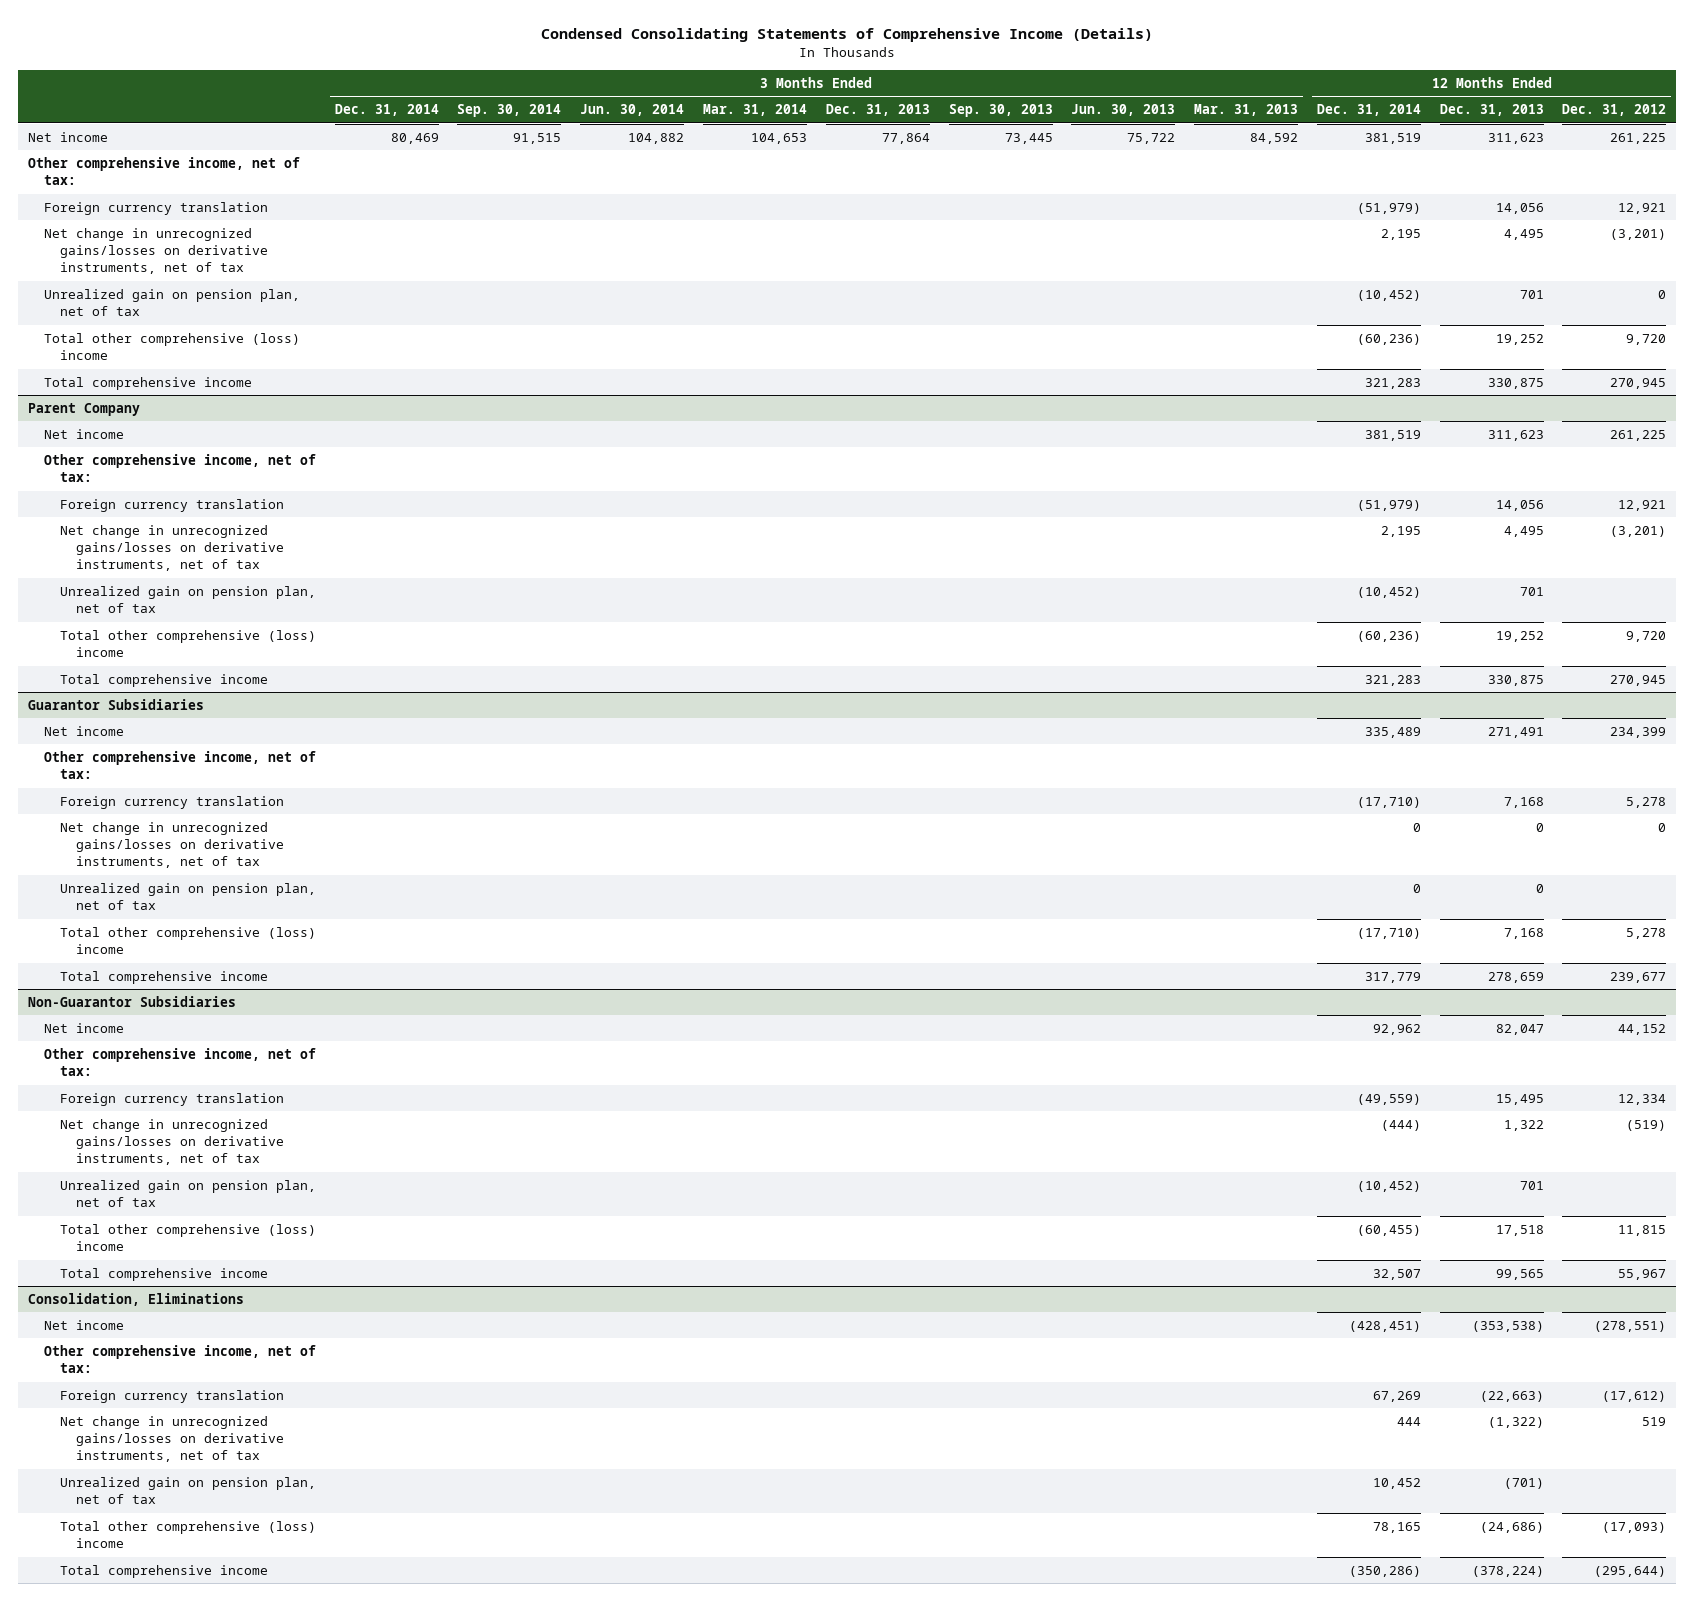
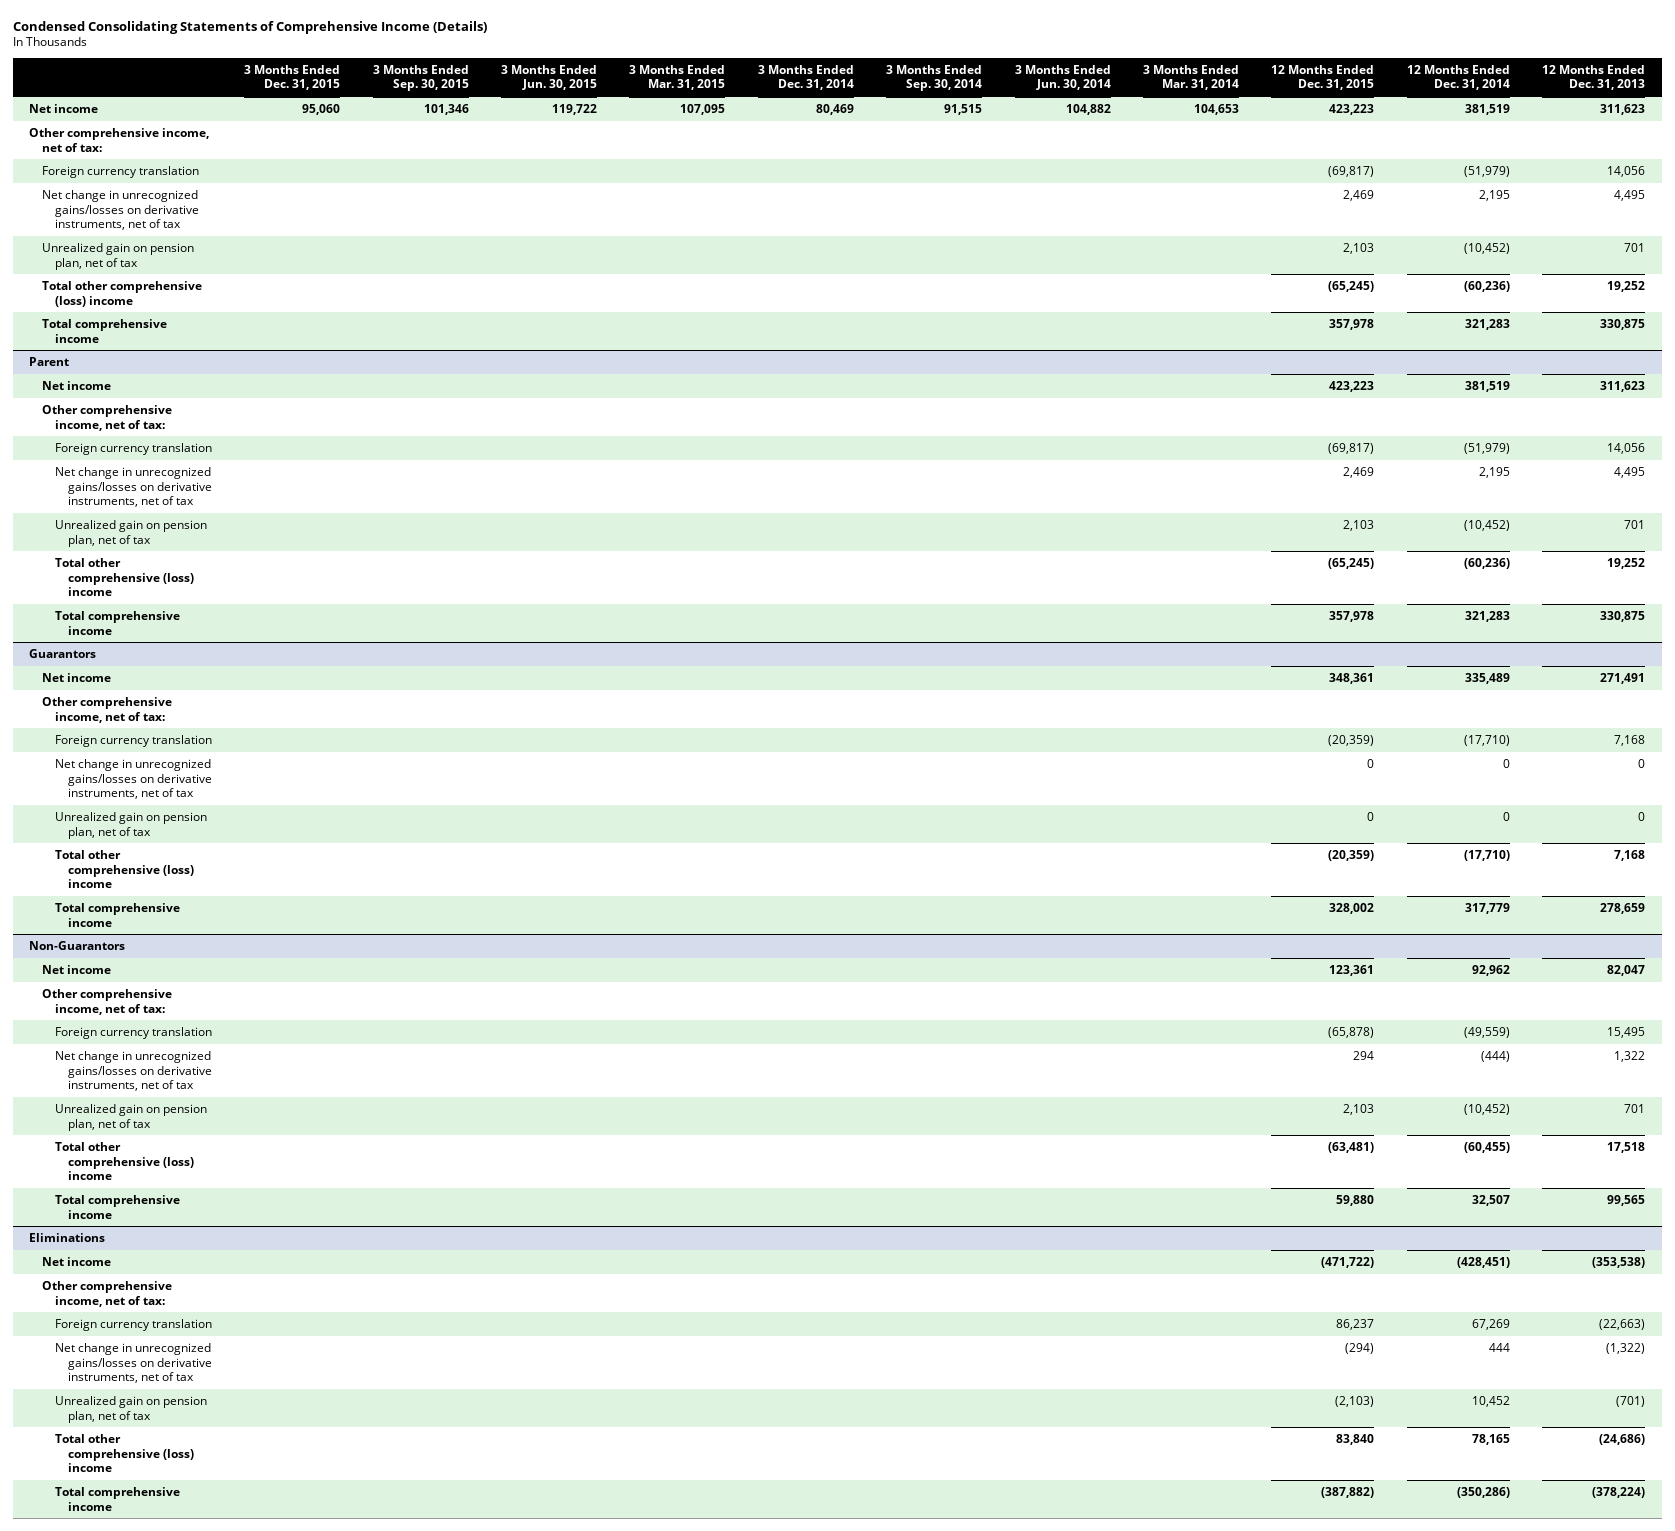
- | 3 Months Ended Dec. 31, 2014 | 3 Months Ended Sep. 30, 2014 | 3 Months Ended Jun. 30, 2014 | 3 Months Ended Mar. 31, 2014 | 3 Months Ended Dec. 31, 2013 | 3 Months Ended Sep. 30, 2013 | 3 Months Ended Jun. 30, 2013 | 3 Months Ended Mar. 31, 2013 | 12 Months Ended Dec. 31, 2014 | 12 Months Ended Dec. 31, 2013 | 12 Months Ended Dec. 31, 2012
+ | 3 Months Ended Dec. 31, 2015 | 3 Months Ended Sep. 30, 2015 | 3 Months Ended Jun. 30, 2015 | 3 Months Ended Mar. 31, 2015 | 3 Months Ended Dec. 31, 2014 | 3 Months Ended Sep. 30, 2014 | 3 Months Ended Jun. 30, 2014 | 3 Months Ended Mar. 31, 2014 | 12 Months Ended Dec. 31, 2015 | 12 Months Ended Dec. 31, 2014 | 12 Months Ended Dec. 31, 2013
- Parent Company
+ Parent
- Guarantor Subsidiaries
+ Guarantors
- Non-Guarantor Subsidiaries
+ Non-Guarantors
- Consolidation, Eliminations
+ Eliminations

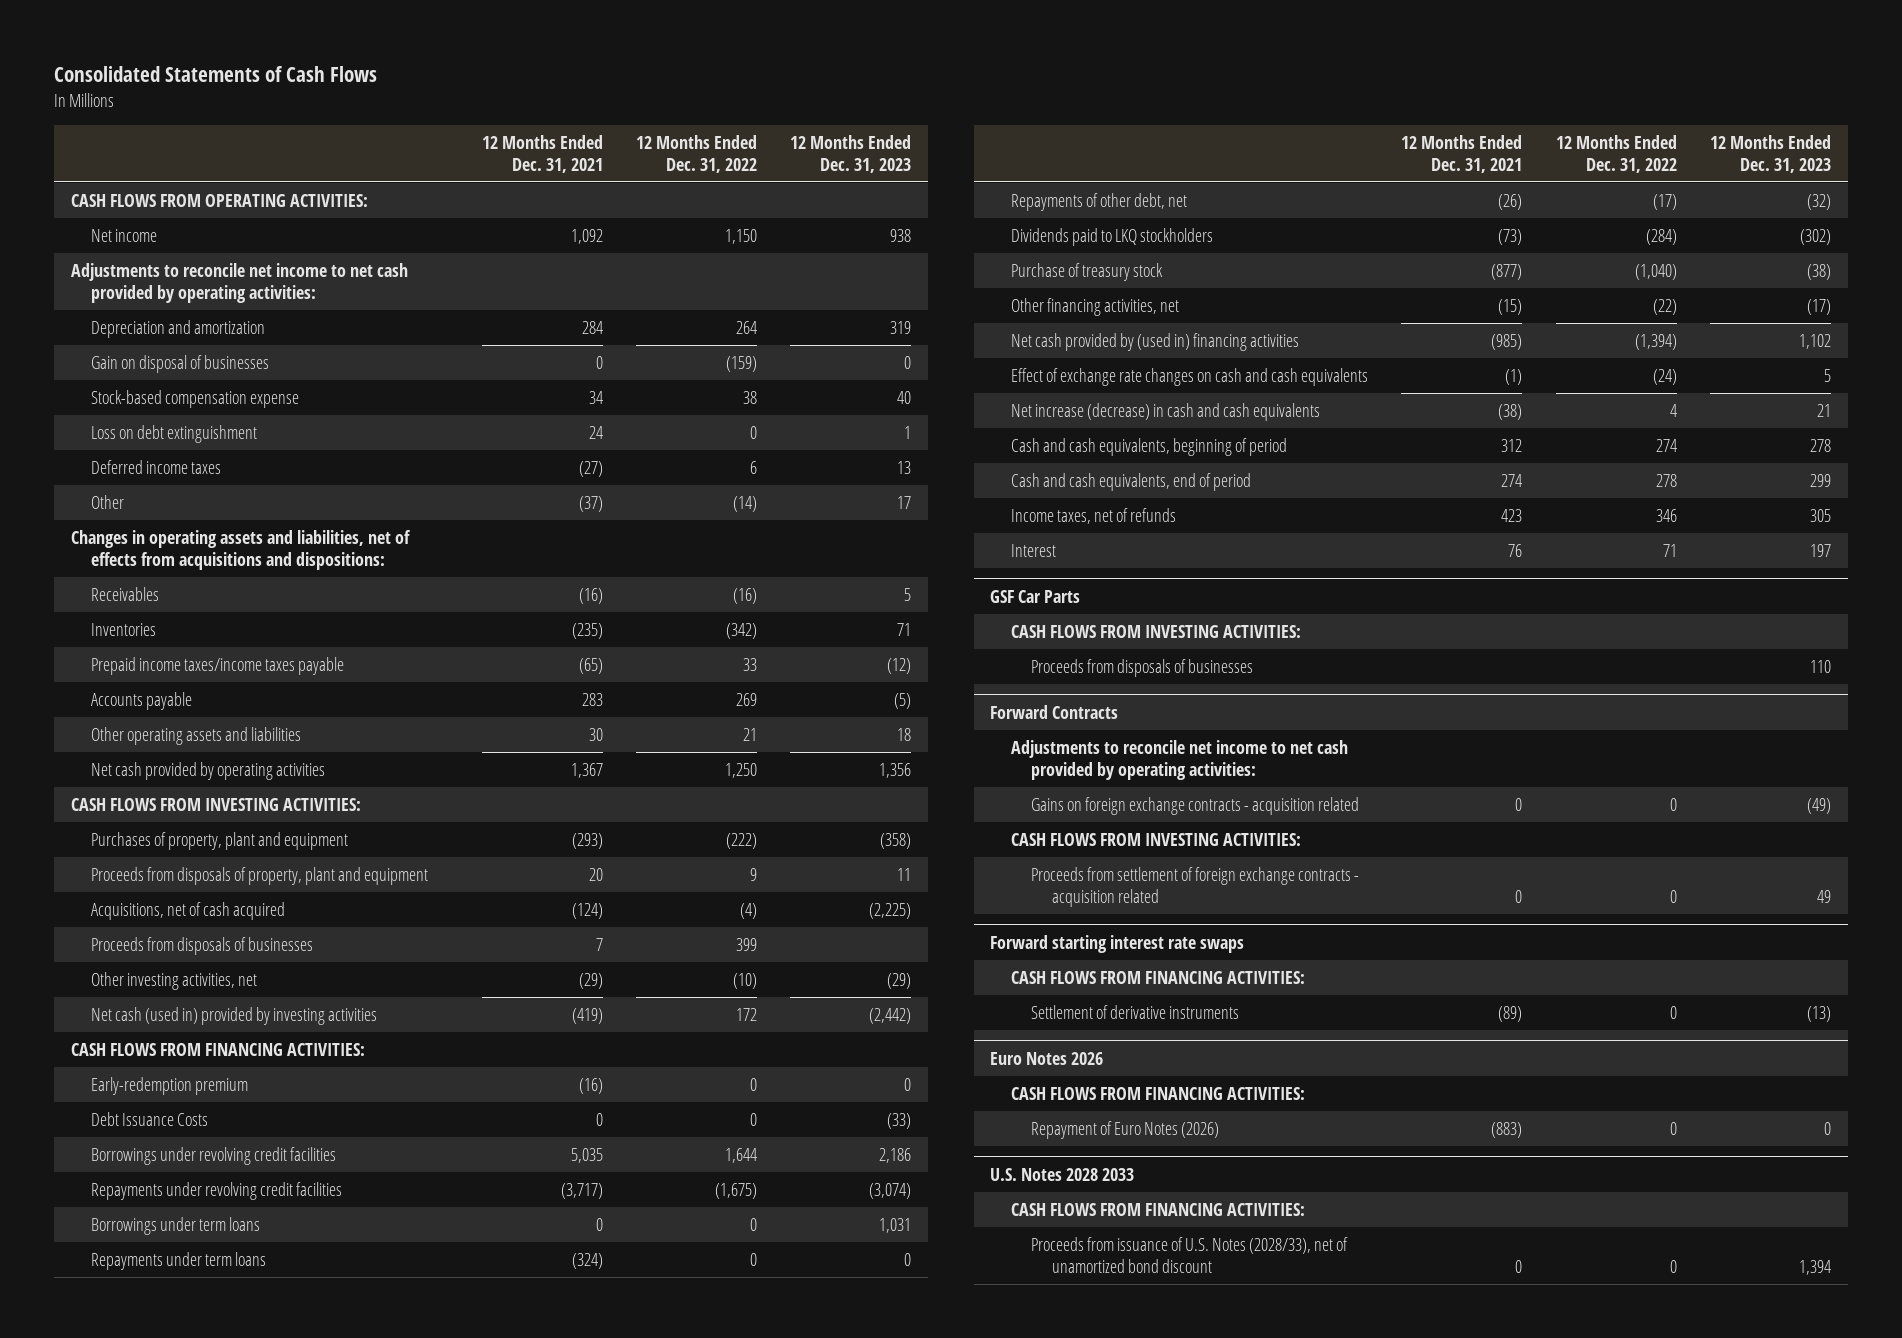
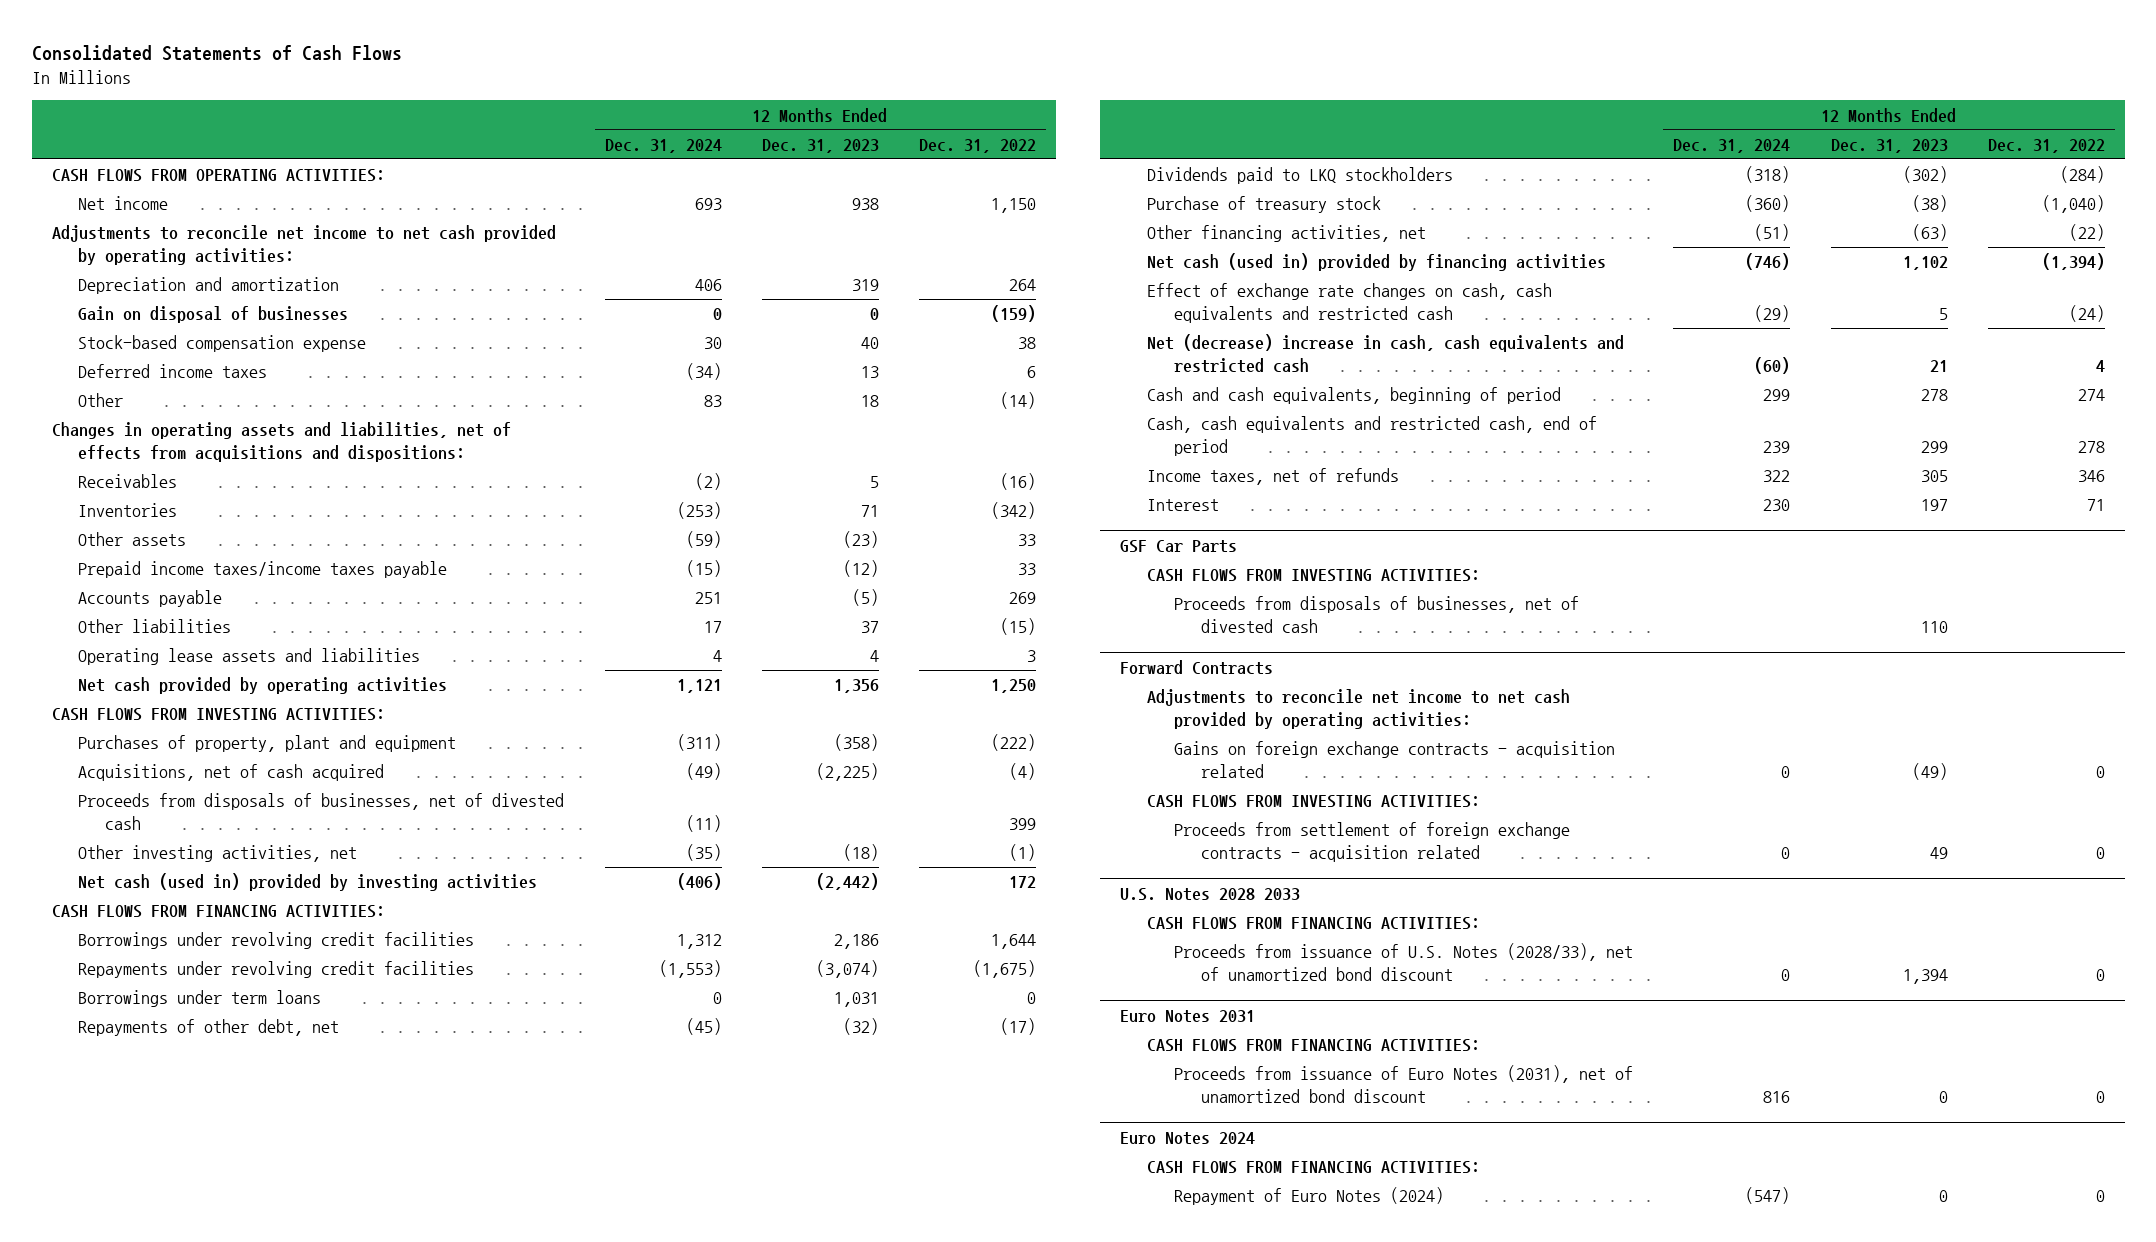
- | 12 Months Ended Dec. 31, 2021 | 12 Months Ended Dec. 31, 2022 | 12 Months Ended Dec. 31, 2023
+ | 12 Months Ended Dec. 31, 2024 | 12 Months Ended Dec. 31, 2023 | 12 Months Ended Dec. 31, 2022
- Loss on debt extinguishment | 24 | 0 | 1
- Other | (37) | (14) | 17
+ Other | 83 | 18 | (14)
+ Other assets | (59) | (23) | 33
- Other operating assets and liabilities | 30 | 21 | 18
+ Other liabilities | 17 | 37 | (15)
+ Operating lease assets and liabilities | 4 | 4 | 3
- Proceeds from disposals of property, plant and equipment | 20 | 9 | 11
- Proceeds from disposals of businesses | 7 | 399 |
- Other investing activities, net | (29) | (10) | (29)
+ Proceeds from disposals of businesses, net of divested cash | (11) | | 399
+ Other investing activities, net | (35) | (18) | (1)
- Early-redemption premium | (16) | 0 | 0
- Debt Issuance Costs | 0 | 0 | (33)
- Repayments under term loans | (324) | 0 | 0
- Other financing activities, net | (15) | (22) | (17)
- Net cash provided by (used in) financing activities | (985) | (1,394) | 1,102
- Effect of exchange rate changes on cash and cash equivalents | (1) | (24) | 5
- Net increase (decrease) in cash and cash equivalents | (38) | 4 | 21
+ Other financing activities, net | (51) | (63) | (22)
+ Net cash (used in) provided by financing activities | (746) | 1,102 | (1,394)
+ Effect of exchange rate changes on cash, cash equivalents and restricted cash | (29) | 5 | (24)
+ Net (decrease) increase in cash, cash equivalents and restricted cash | (60) | 21 | 4
- Cash and cash equivalents, end of period | 274 | 278 | 299
+ Cash, cash equivalents and restricted cash, end of period | 239 | 299 | 278
@ GSF Car Parts
- Proceeds from disposals of businesses | | | 110
+ Proceeds from disposals of businesses, net of divested cash | | 110 |
- Forward starting interest rate swaps
- CASH FLOWS FROM FINANCING ACTIVITIES:
- Settlement of derivative instruments | (89) | 0 | (13)
- Euro Notes 2026
- CASH FLOWS FROM FINANCING ACTIVITIES:
- Repayment of Euro Notes (2026) | (883) | 0 | 0
+ Euro Notes 2031
+ CASH FLOWS FROM FINANCING ACTIVITIES:
+ Proceeds from issuance of Euro Notes (2031), net of unamortized bond discount | 816 | 0 | 0
+ Euro Notes 2024
+ CASH FLOWS FROM FINANCING ACTIVITIES:
+ Repayment of Euro Notes (2024) | (547) | 0 | 0

